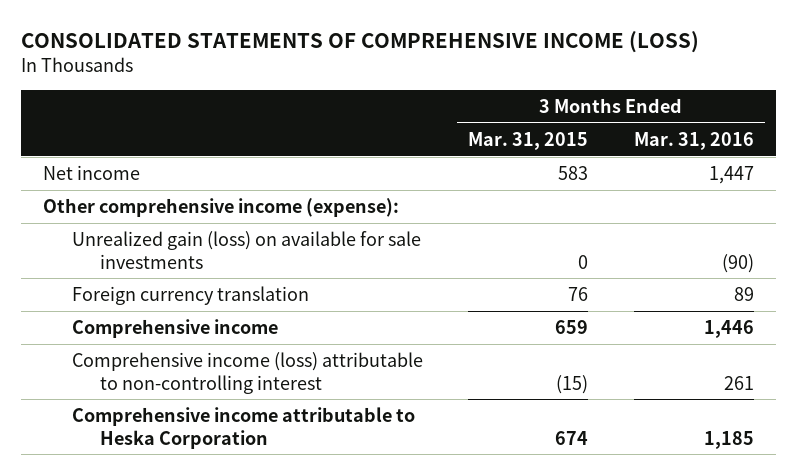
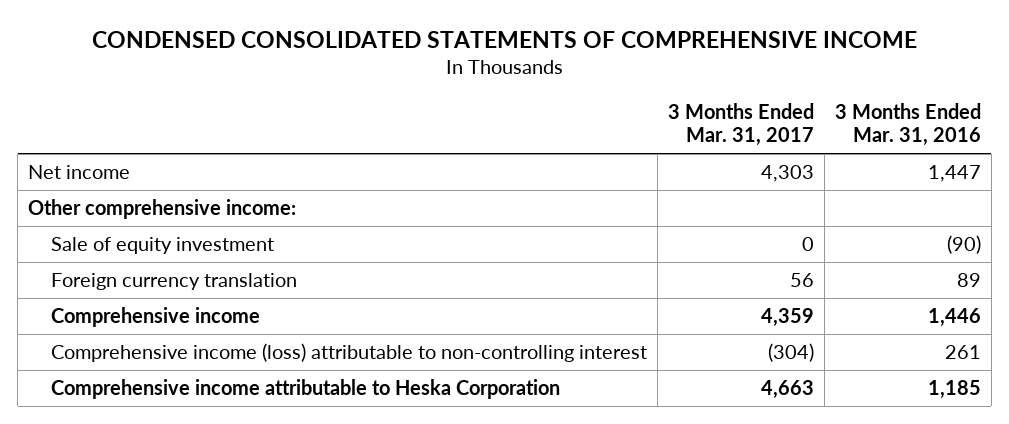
- CONSOLIDATED STATEMENTS OF COMPREHENSIVE INCOME (LOSS)
+ CONDENSED CONSOLIDATED STATEMENTS OF COMPREHENSIVE INCOME
- | 3 Months Ended Mar. 31, 2015 | 3 Months Ended Mar. 31, 2016
+ | 3 Months Ended Mar. 31, 2017 | 3 Months Ended Mar. 31, 2016
- Other comprehensive income (expense):
- Unrealized gain (loss) on available for sale investments | 0 | (90)
+ Other comprehensive income:
+ Sale of equity investment | 0 | (90)

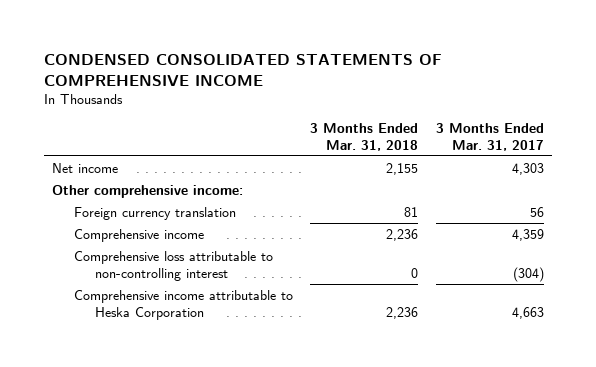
- | 3 Months Ended Mar. 31, 2017 | 3 Months Ended Mar. 31, 2016
+ | 3 Months Ended Mar. 31, 2018 | 3 Months Ended Mar. 31, 2017
- Sale of equity investment | 0 | (90)
- Comprehensive income (loss) attributable to non-controlling interest | (304) | 261
+ Comprehensive loss attributable to non-controlling interest | 0 | (304)

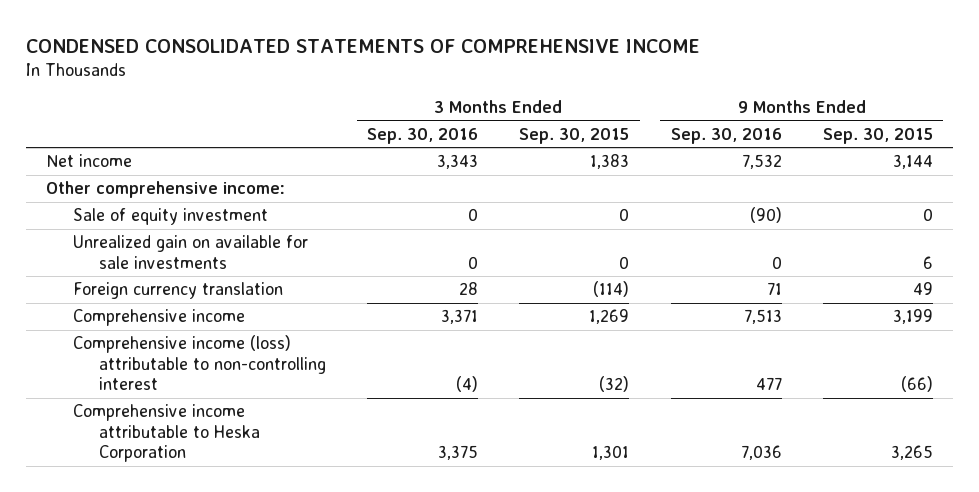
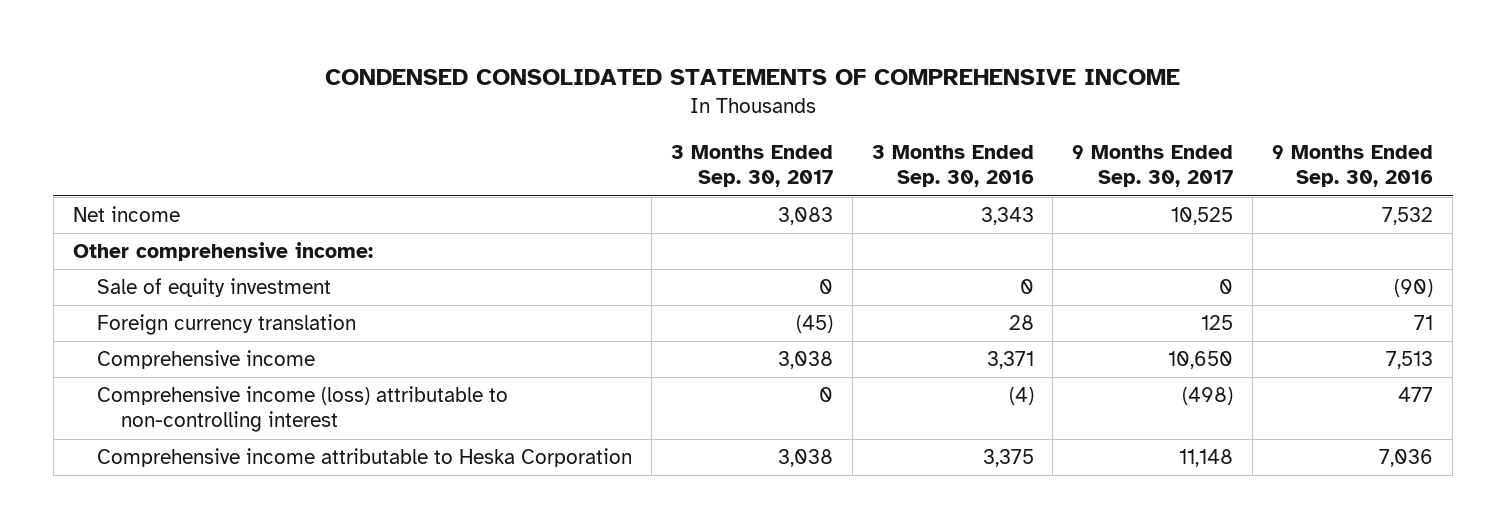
- | 3 Months Ended Sep. 30, 2016 | 3 Months Ended Sep. 30, 2015 | 9 Months Ended Sep. 30, 2016 | 9 Months Ended Sep. 30, 2015
+ | 3 Months Ended Sep. 30, 2017 | 3 Months Ended Sep. 30, 2016 | 9 Months Ended Sep. 30, 2017 | 9 Months Ended Sep. 30, 2016
- Unrealized gain on available for sale investments | 0 | 0 | 0 | 6

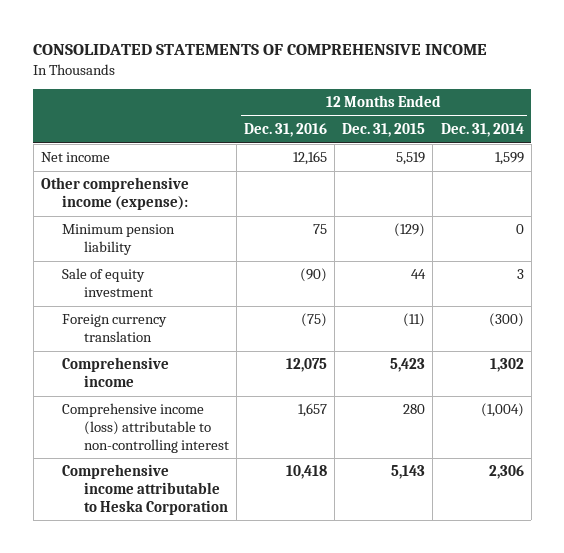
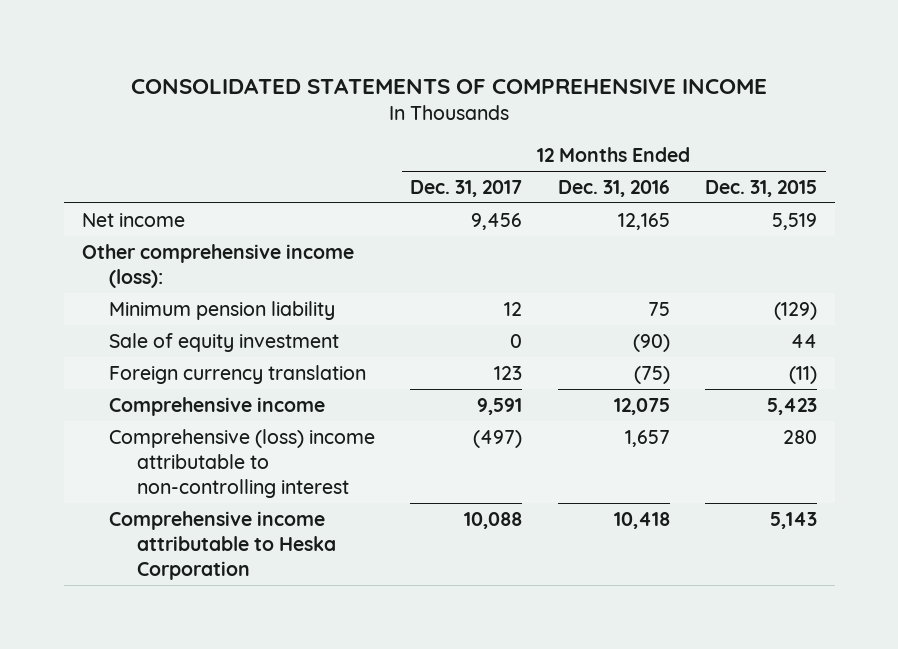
- | 12 Months Ended Dec. 31, 2016 | 12 Months Ended Dec. 31, 2015 | 12 Months Ended Dec. 31, 2014
+ | 12 Months Ended Dec. 31, 2017 | 12 Months Ended Dec. 31, 2016 | 12 Months Ended Dec. 31, 2015
- Other comprehensive income (expense):
+ Other comprehensive income (loss):
- Comprehensive income (loss) attributable to non-controlling interest | 1,657 | 280 | (1,004)
+ Comprehensive (loss) income attributable to non-controlling interest | (497) | 1,657 | 280

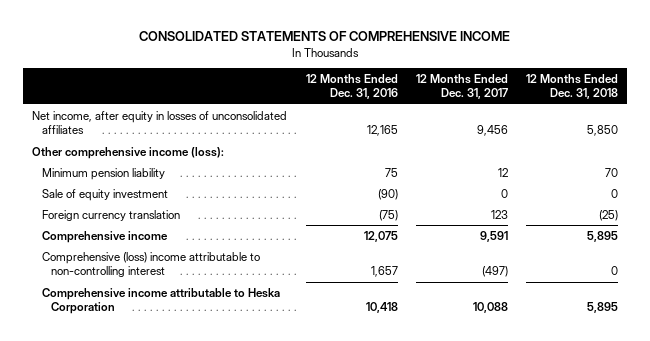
- | 12 Months Ended Dec. 31, 2017 | 12 Months Ended Dec. 31, 2016 | 12 Months Ended Dec. 31, 2015
+ | 12 Months Ended Dec. 31, 2016 | 12 Months Ended Dec. 31, 2017 | 12 Months Ended Dec. 31, 2018
- Net income | 9,456 | 12,165 | 5,519
+ Net income, after equity in losses of unconsolidated affiliates | 12,165 | 9,456 | 5,850

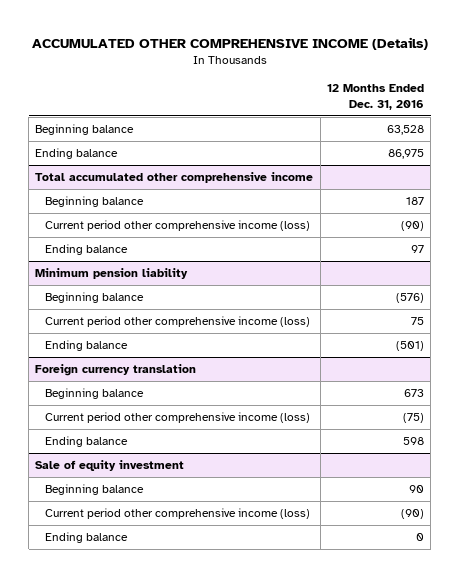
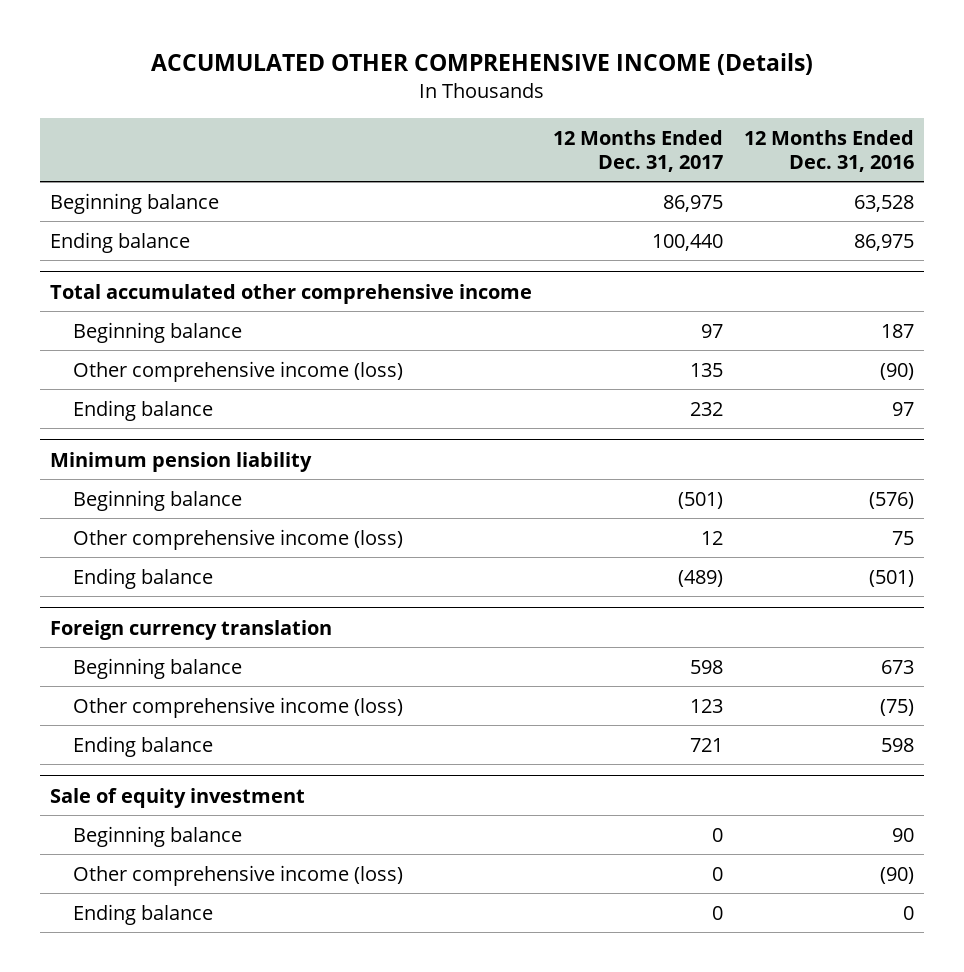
- | 12 Months Ended Dec. 31, 2016
+ | 12 Months Ended Dec. 31, 2017 | 12 Months Ended Dec. 31, 2016
@ Total accumulated other comprehensive income
- Current period other comprehensive income (loss) | (90)
+ Other comprehensive income (loss) | 135 | (90)
@ Minimum pension liability
- Current period other comprehensive income (loss) | 75
+ Other comprehensive income (loss) | 12 | 75
@ Foreign currency translation
- Current period other comprehensive income (loss) | (75)
+ Other comprehensive income (loss) | 123 | (75)
@ Sale of equity investment
- Current period other comprehensive income (loss) | (90)
+ Other comprehensive income (loss) | 0 | (90)

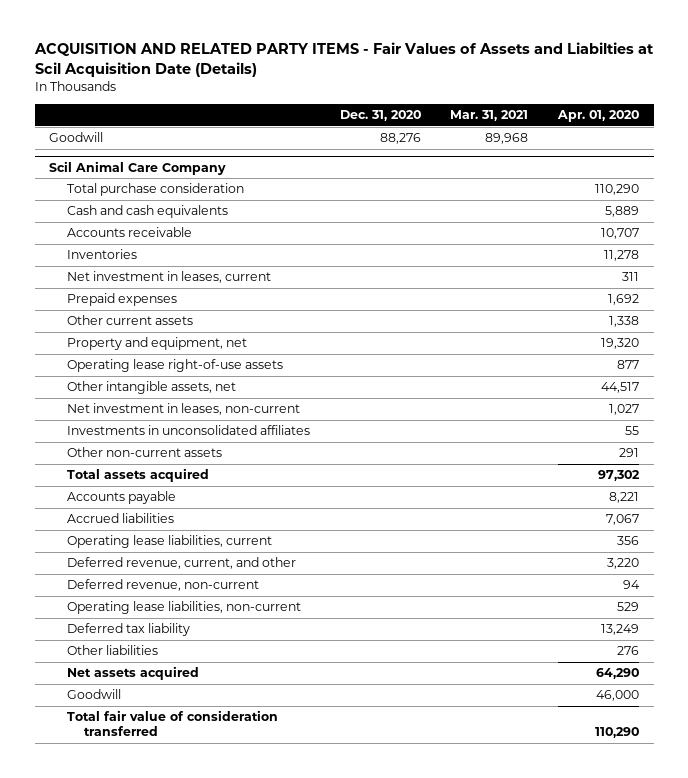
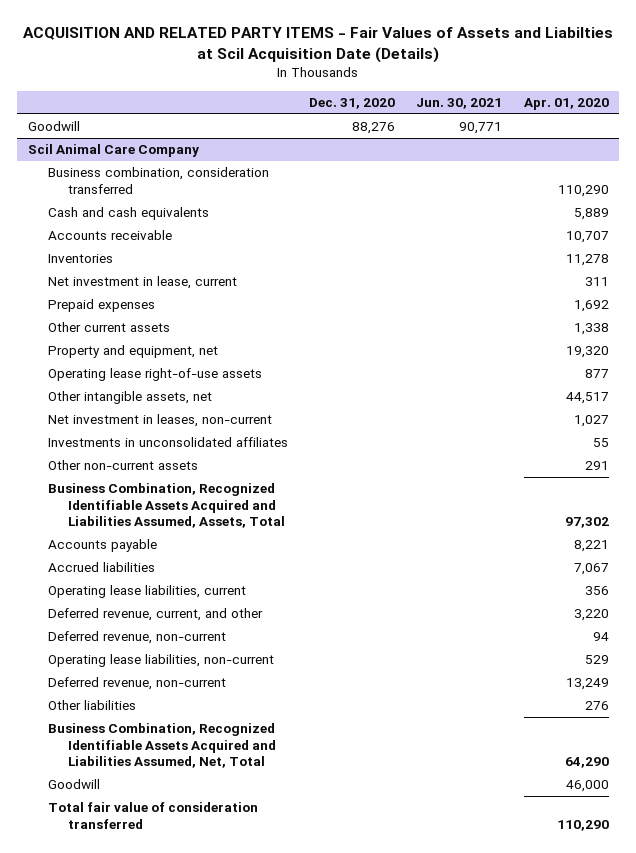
- | Dec. 31, 2020 | Mar. 31, 2021 | Apr. 01, 2020
+ | Dec. 31, 2020 | Jun. 30, 2021 | Apr. 01, 2020
@ Scil Animal Care Company
- Total purchase consideration | | | 110,290
+ Business combination, consideration transferred | | | 110,290
- Net investment in leases, current | | | 311
+ Net investment in lease, current | | | 311
- Total assets acquired | | | 97,302
+ Business Combination, Recognized Identifiable Assets Acquired and Liabilities Assumed, Assets, Total | | | 97,302
- Deferred tax liability | | | 13,249
+ Deferred revenue, non-current | | | 13,249
- Net assets acquired | | | 64,290
+ Business Combination, Recognized Identifiable Assets Acquired and Liabilities Assumed, Net, Total | | | 64,290

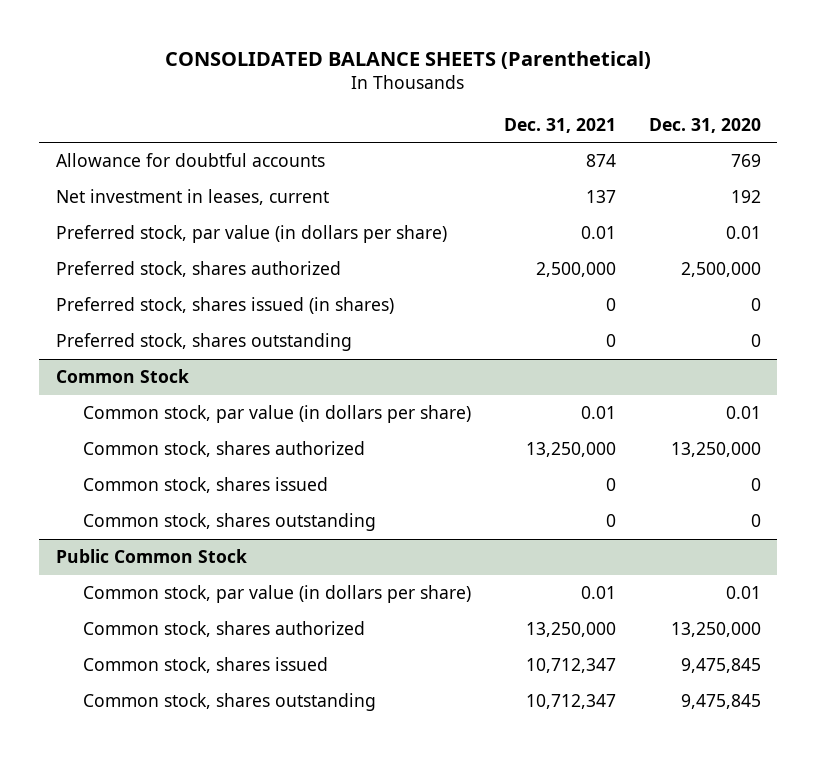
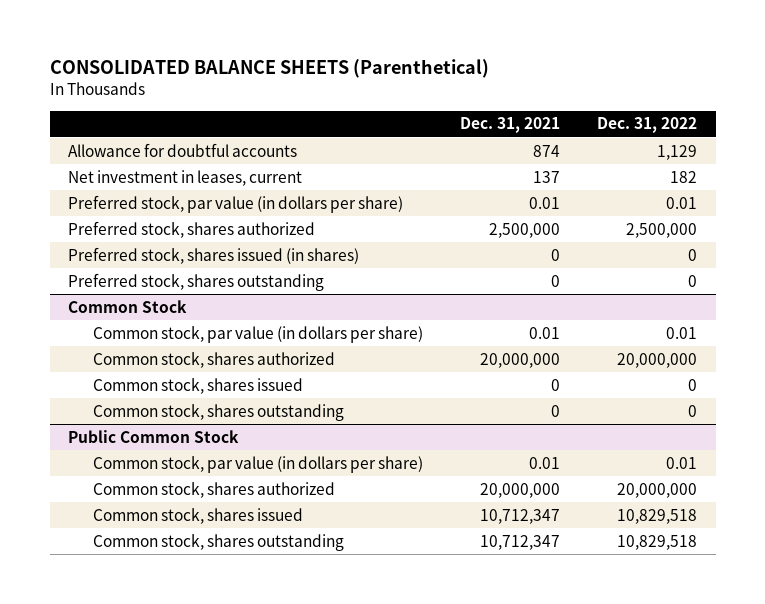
- | Dec. 31, 2021 | Dec. 31, 2020
+ | Dec. 31, 2021 | Dec. 31, 2022
@ Common Stock
- Common stock, shares authorized | 13,250,000 | 13,250,000
+ Common stock, shares authorized | 20,000,000 | 20,000,000
@ Public Common Stock
- Common stock, shares authorized | 13,250,000 | 13,250,000
+ Common stock, shares authorized | 20,000,000 | 20,000,000

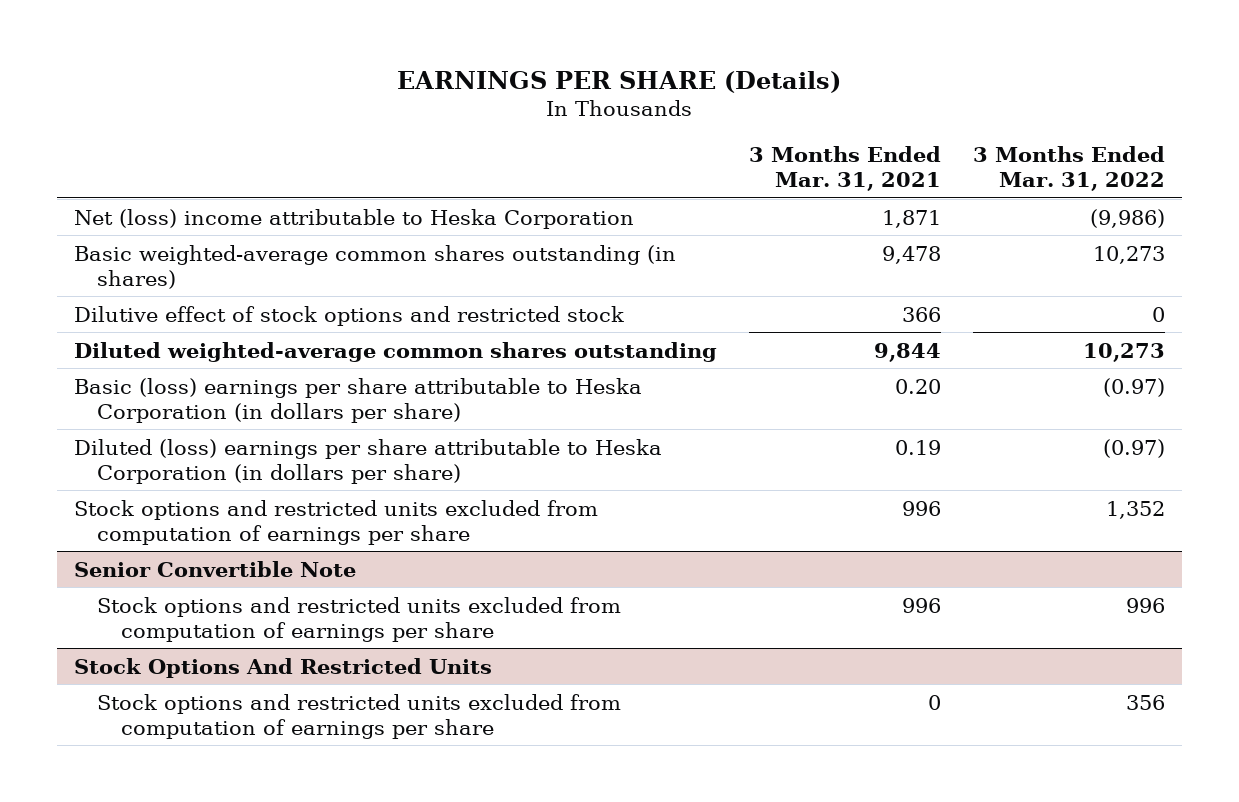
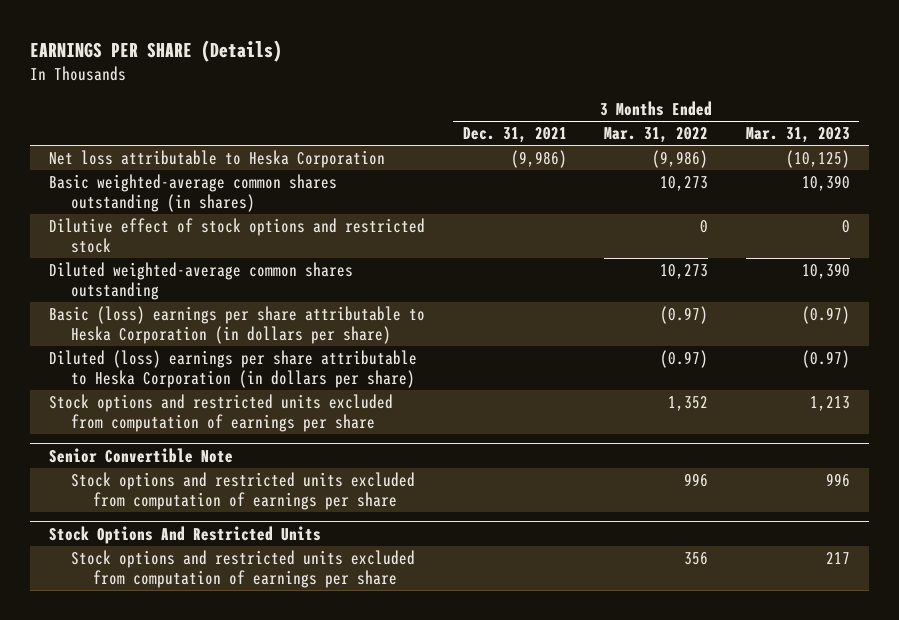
- | 3 Months Ended Mar. 31, 2021 | 3 Months Ended Mar. 31, 2022
+ | 3 Months Ended Dec. 31, 2021 | 3 Months Ended Mar. 31, 2022 | 3 Months Ended Mar. 31, 2023
- Net (loss) income attributable to Heska Corporation | 1,871 | (9,986)
+ Net loss attributable to Heska Corporation | (9,986) | (9,986) | (10,125)

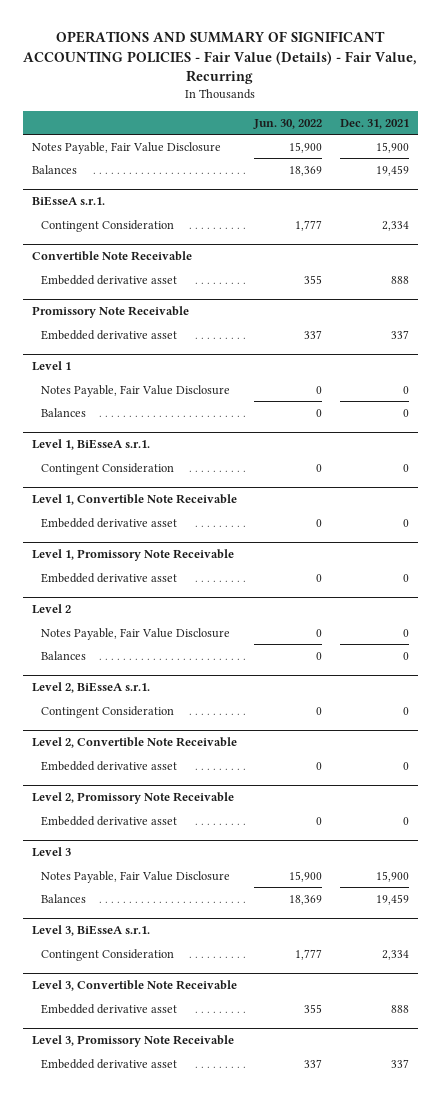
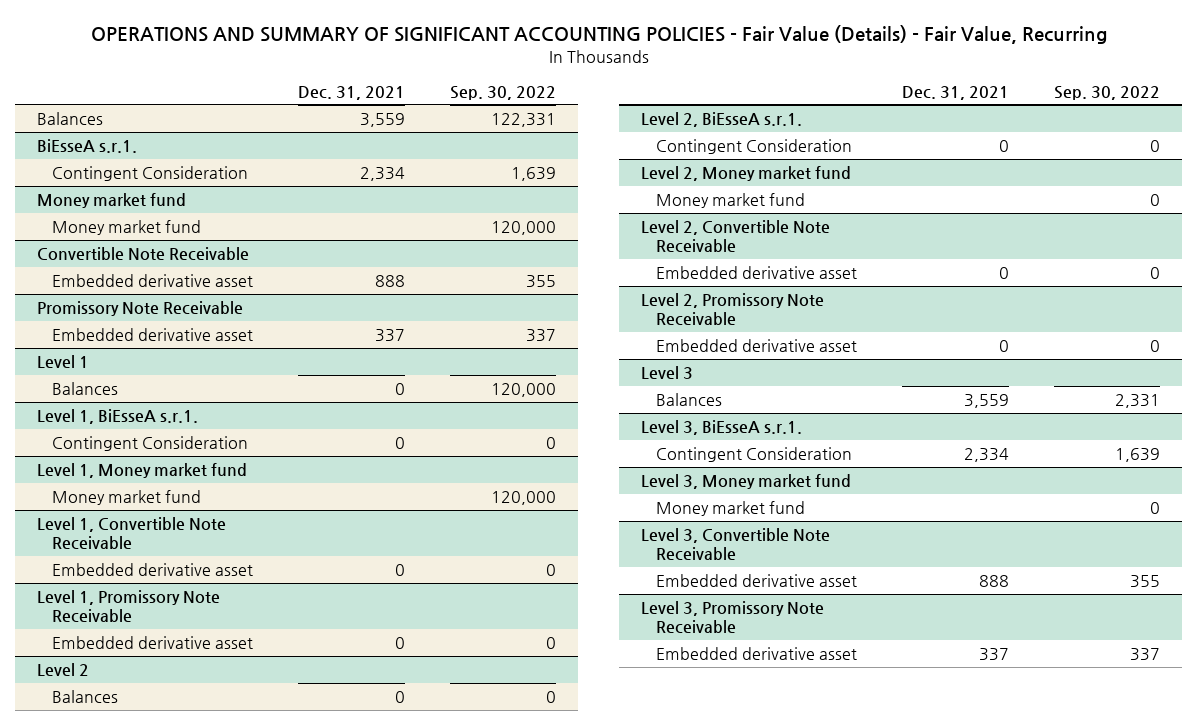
- | Jun. 30, 2022 | Dec. 31, 2021
+ | Dec. 31, 2021 | Sep. 30, 2022
- Notes Payable, Fair Value Disclosure | 15,900 | 15,900
- Balances | 18,369 | 19,459
+ Balances | 3,559 | 122,331
+ Money market fund
+ Money market fund | | 120,000
@ Level 1
- Notes Payable, Fair Value Disclosure | 0 | 0
+ Level 1, Money market fund
+ Money market fund | | 120,000
@ Level 2
- Notes Payable, Fair Value Disclosure | 0 | 0
+ Level 2, Money market fund
+ Money market fund | | 0
@ Level 3
- Notes Payable, Fair Value Disclosure | 15,900 | 15,900
- Balances | 18,369 | 19,459
+ Balances | 3,559 | 2,331
+ Level 3, Money market fund
+ Money market fund | | 0

